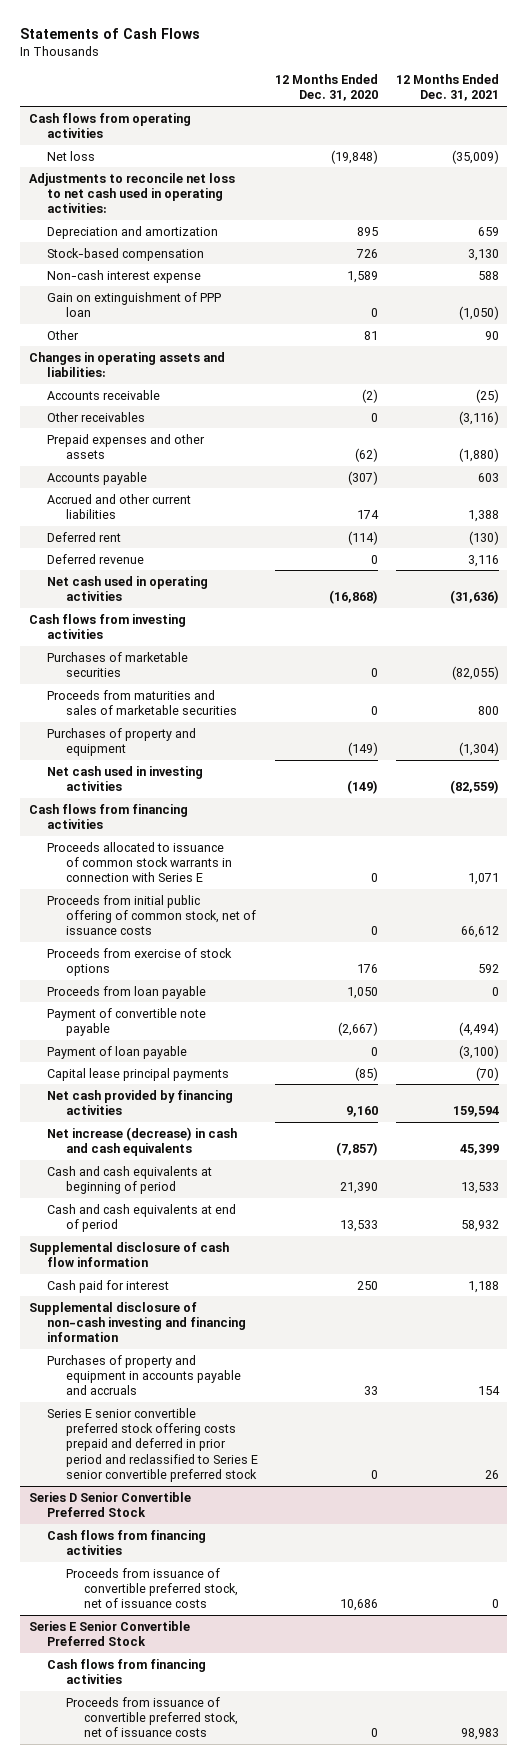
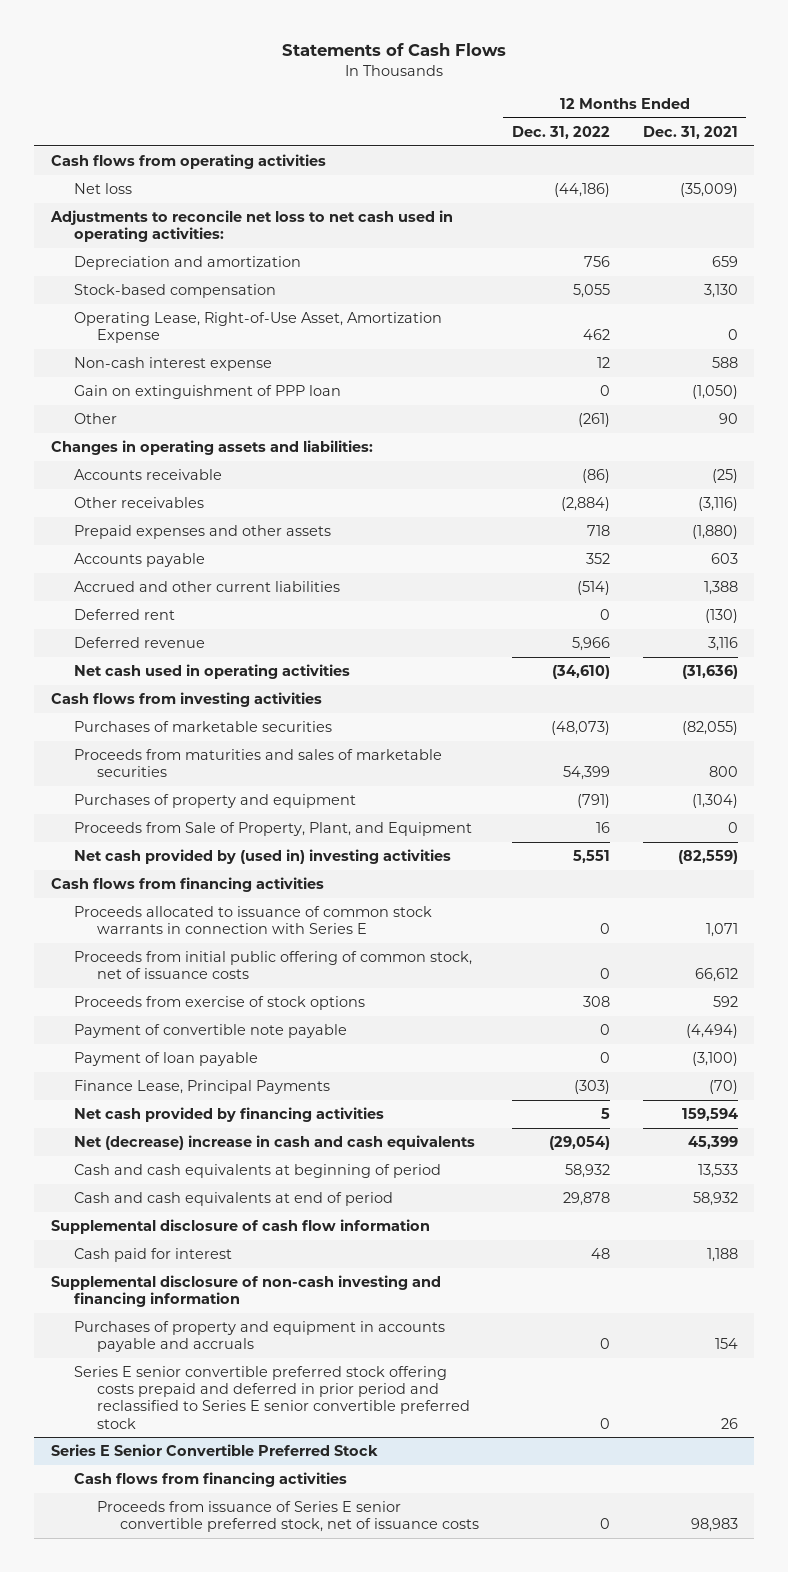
- | 12 Months Ended Dec. 31, 2020 | 12 Months Ended Dec. 31, 2021
+ | 12 Months Ended Dec. 31, 2022 | 12 Months Ended Dec. 31, 2021
+ Operating Lease, Right-of-Use Asset, Amortization Expense | 462 | 0
- Net cash used in investing activities | (149) | (82,559)
+ Proceeds from Sale of Property, Plant, and Equipment | 16 | 0
+ Net cash provided by (used in) investing activities | 5,551 | (82,559)
- Proceeds from loan payable | 1,050 | 0
- Capital lease principal payments | (85) | (70)
+ Finance Lease, Principal Payments | (303) | (70)
- Net increase (decrease) in cash and cash equivalents | (7,857) | 45,399
+ Net (decrease) increase in cash and cash equivalents | (29,054) | 45,399
- Series D Senior Convertible Preferred Stock
- Cash flows from financing activities
- Proceeds from issuance of convertible preferred stock, net of issuance costs | 10,686 | 0
@ Series E Senior Convertible Preferred Stock
- Proceeds from issuance of convertible preferred stock, net of issuance costs | 0 | 98,983
+ Proceeds from issuance of Series E senior convertible preferred stock, net of issuance costs | 0 | 98,983

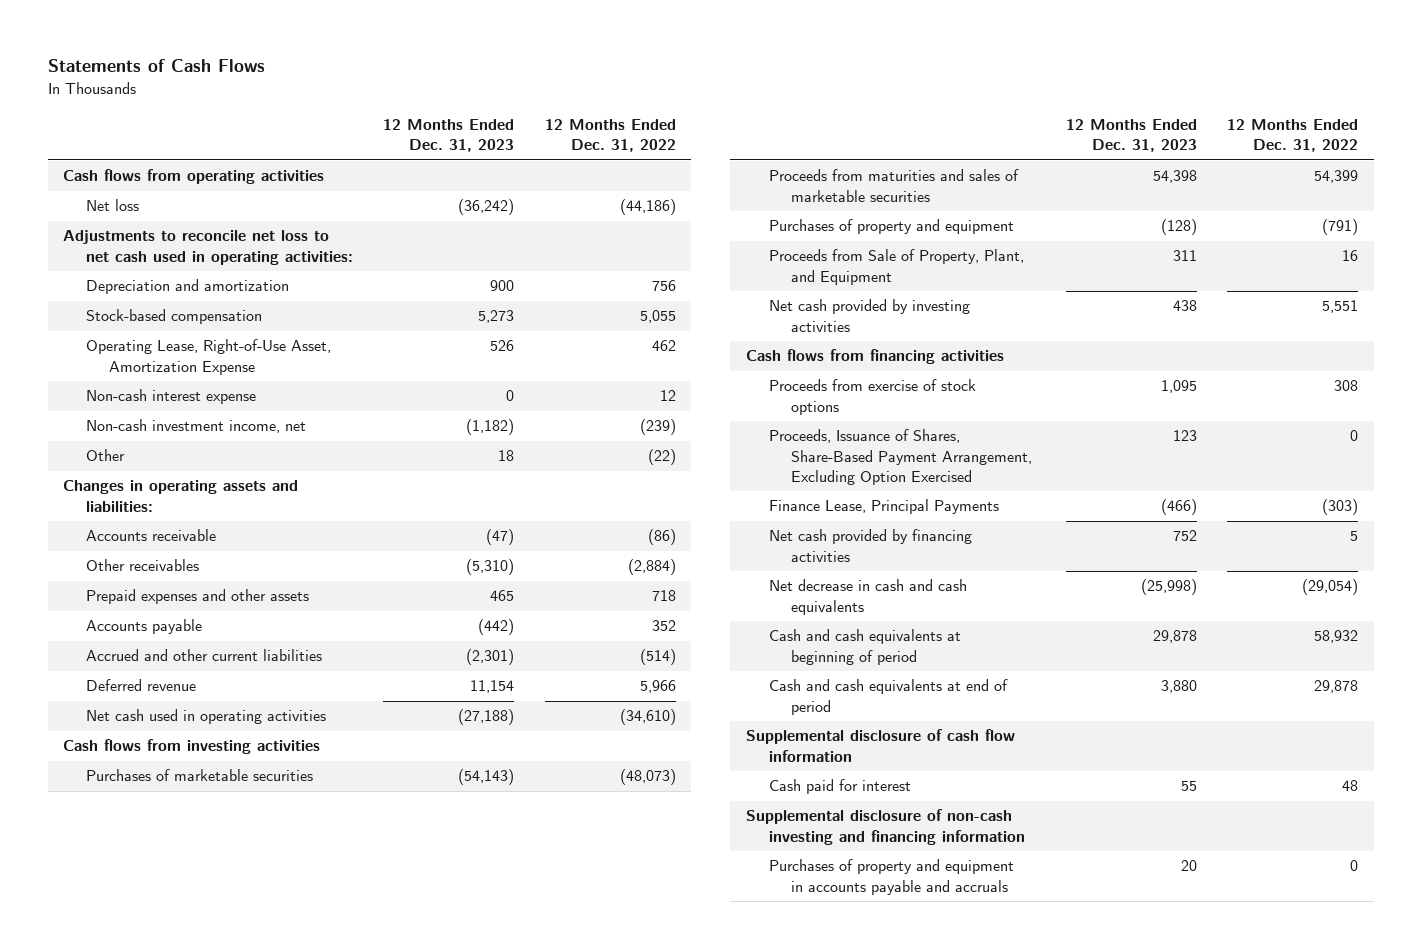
- | 12 Months Ended Dec. 31, 2022 | 12 Months Ended Dec. 31, 2021
+ | 12 Months Ended Dec. 31, 2023 | 12 Months Ended Dec. 31, 2022
- Gain on extinguishment of PPP loan | 0 | (1,050)
- Other | (261) | 90
+ Non-cash investment income, net | (1,182) | (239)
+ Other | 18 | (22)
- Deferred rent | 0 | (130)
- Net cash provided by (used in) investing activities | 5,551 | (82,559)
+ Net cash provided by investing activities | 438 | 5,551
- Proceeds allocated to issuance of common stock warrants in connection with Series E | 0 | 1,071
- Proceeds from initial public offering of common stock, net of issuance costs | 0 | 66,612
- Payment of convertible note payable | 0 | (4,494)
- Payment of loan payable | 0 | (3,100)
+ Proceeds, Issuance of Shares, Share-Based Payment Arrangement, Excluding Option Exercised | 123 | 0
- Net (decrease) increase in cash and cash equivalents | (29,054) | 45,399
+ Net decrease in cash and cash equivalents | (25,998) | (29,054)
- Series E senior convertible preferred stock offering costs prepaid and deferred in prior period and reclassified to Series E senior convertible preferred stock | 0 | 26
- Series E Senior Convertible Preferred Stock
- Cash flows from financing activities
- Proceeds from issuance of Series E senior convertible preferred stock, net of issuance costs | 0 | 98,983

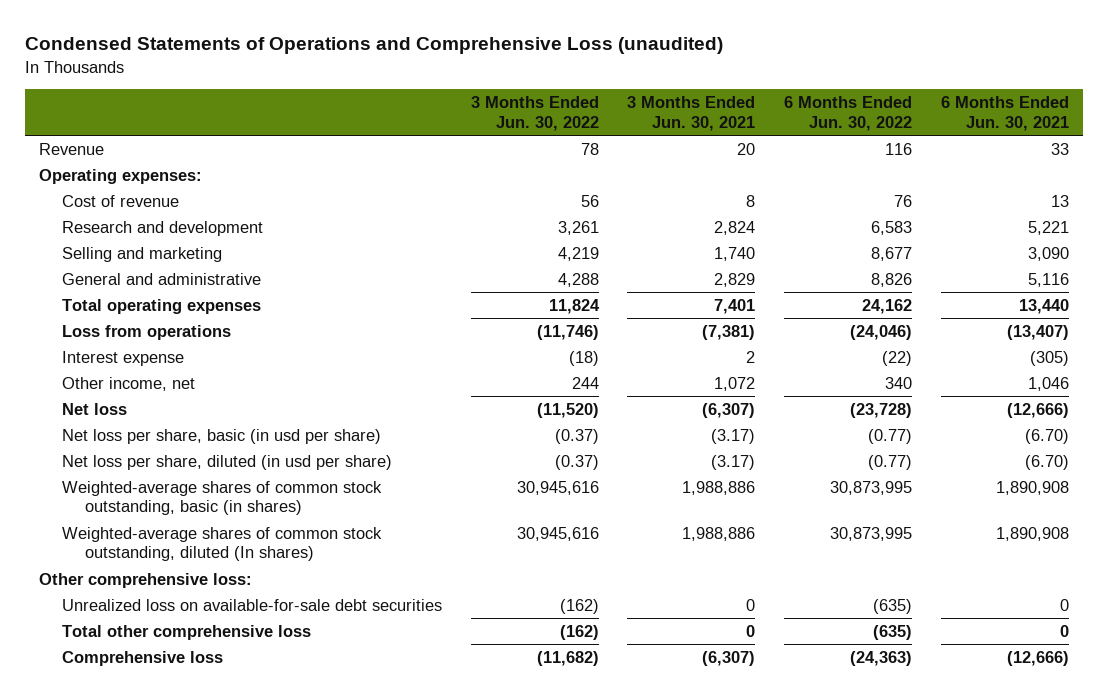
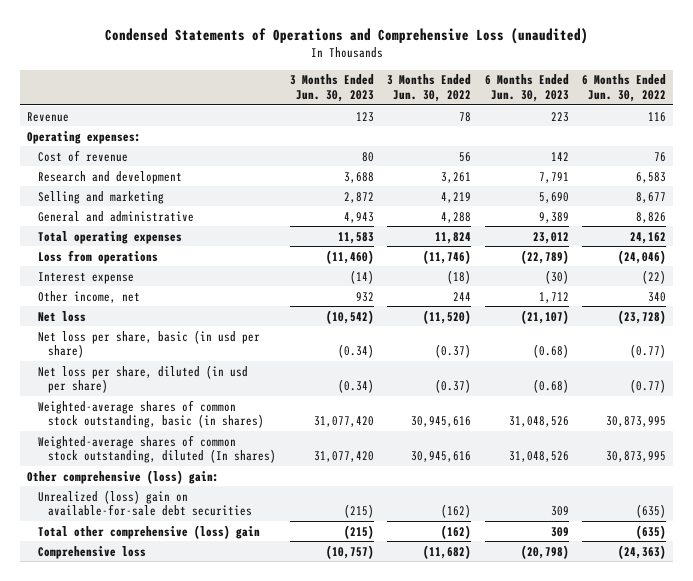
- | 3 Months Ended Jun. 30, 2022 | 3 Months Ended Jun. 30, 2021 | 6 Months Ended Jun. 30, 2022 | 6 Months Ended Jun. 30, 2021
+ | 3 Months Ended Jun. 30, 2023 | 3 Months Ended Jun. 30, 2022 | 6 Months Ended Jun. 30, 2023 | 6 Months Ended Jun. 30, 2022
- Other comprehensive loss:
- Unrealized loss on available-for-sale debt securities | (162) | 0 | (635) | 0
- Total other comprehensive loss | (162) | 0 | (635) | 0
+ Other comprehensive (loss) gain:
+ Unrealized (loss) gain on available-for-sale debt securities | (215) | (162) | 309 | (635)
+ Total other comprehensive (loss) gain | (215) | (162) | 309 | (635)

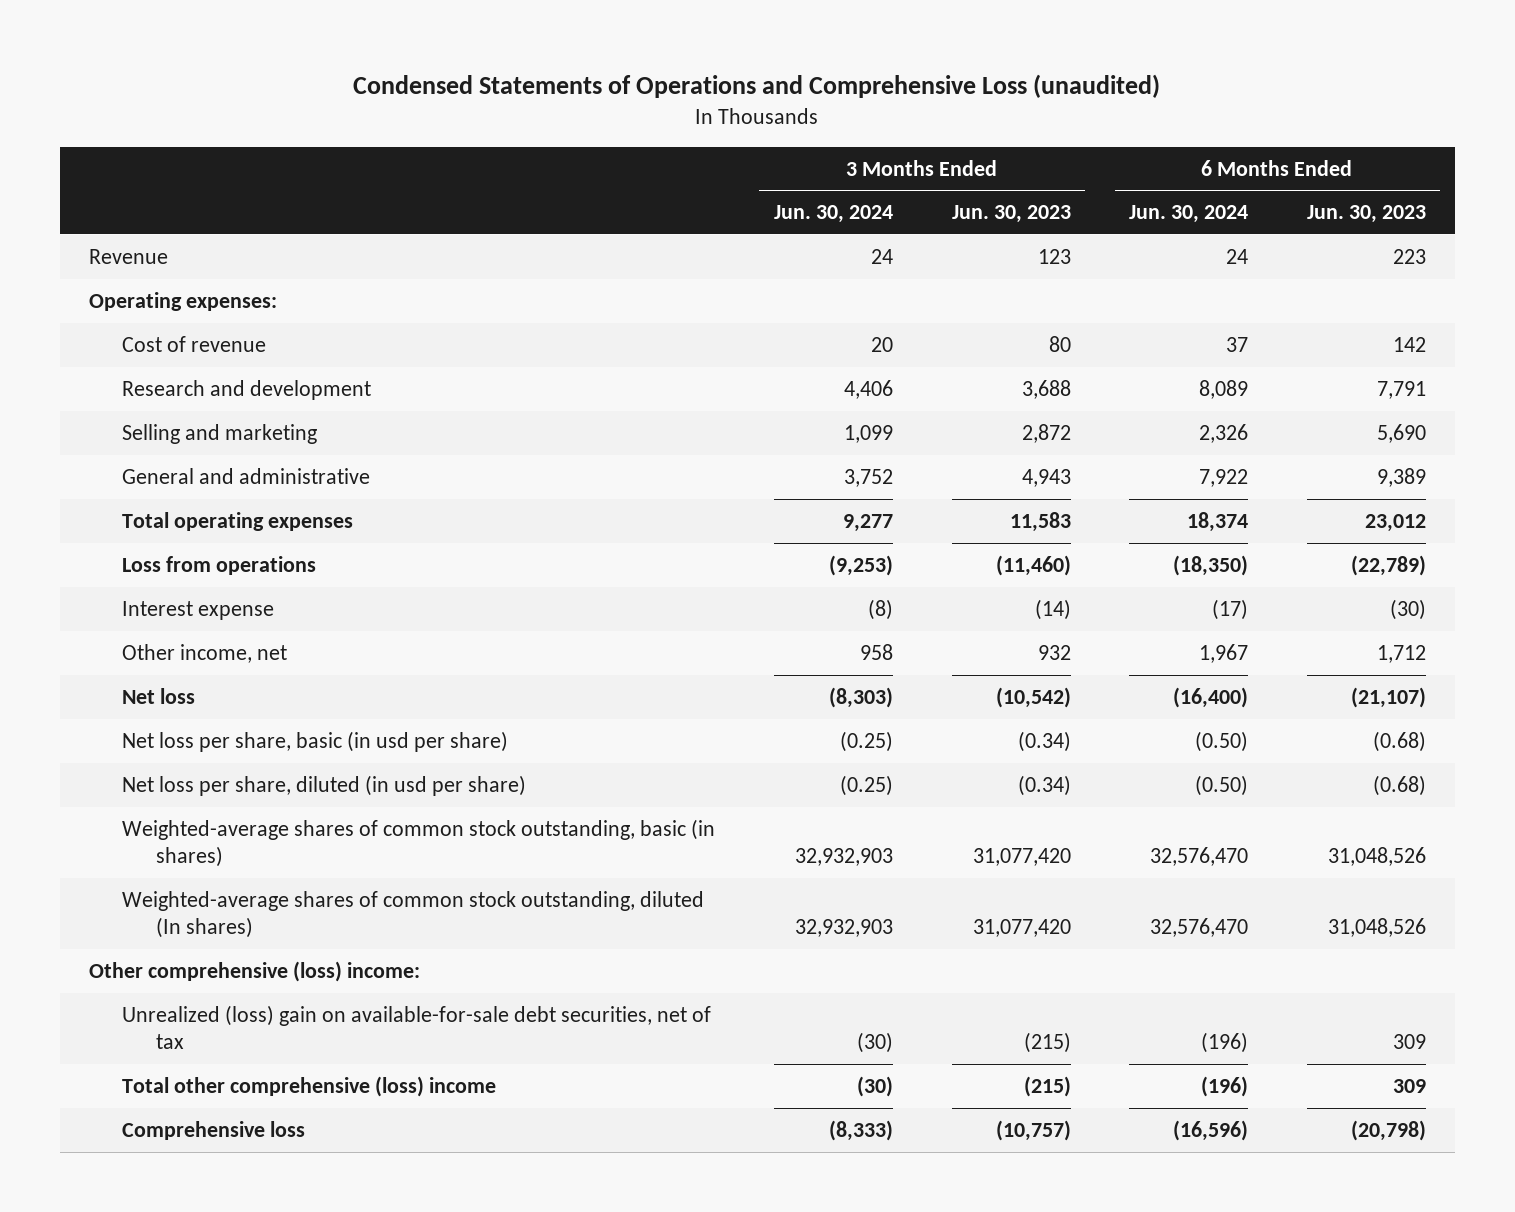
- | 3 Months Ended Jun. 30, 2023 | 3 Months Ended Jun. 30, 2022 | 6 Months Ended Jun. 30, 2023 | 6 Months Ended Jun. 30, 2022
+ | 3 Months Ended Jun. 30, 2024 | 3 Months Ended Jun. 30, 2023 | 6 Months Ended Jun. 30, 2024 | 6 Months Ended Jun. 30, 2023
- Other comprehensive (loss) gain:
- Unrealized (loss) gain on available-for-sale debt securities | (215) | (162) | 309 | (635)
- Total other comprehensive (loss) gain | (215) | (162) | 309 | (635)
+ Other comprehensive (loss) income:
+ Unrealized (loss) gain on available-for-sale debt securities, net of tax | (30) | (215) | (196) | 309
+ Total other comprehensive (loss) income | (30) | (215) | (196) | 309

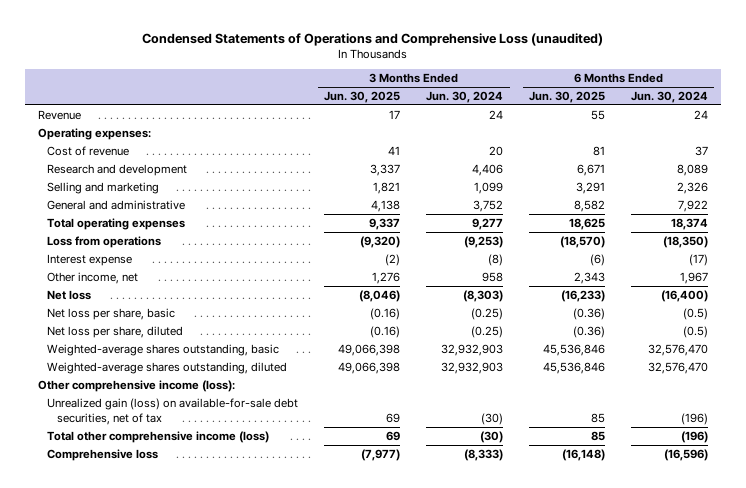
- | 3 Months Ended Jun. 30, 2024 | 3 Months Ended Jun. 30, 2023 | 6 Months Ended Jun. 30, 2024 | 6 Months Ended Jun. 30, 2023
+ | 3 Months Ended Jun. 30, 2025 | 3 Months Ended Jun. 30, 2024 | 6 Months Ended Jun. 30, 2025 | 6 Months Ended Jun. 30, 2024
- Net loss per share, basic (in usd per share) | (0.25) | (0.34) | (0.50) | (0.68)
- Net loss per share, diluted (in usd per share) | (0.25) | (0.34) | (0.50) | (0.68)
- Weighted-average shares of common stock outstanding, basic (in shares) | 32,932,903 | 31,077,420 | 32,576,470 | 31,048,526
- Weighted-average shares of common stock outstanding, diluted (In shares) | 32,932,903 | 31,077,420 | 32,576,470 | 31,048,526
- Other comprehensive (loss) income:
- Unrealized (loss) gain on available-for-sale debt securities, net of tax | (30) | (215) | (196) | 309
- Total other comprehensive (loss) income | (30) | (215) | (196) | 309
+ Net loss per share, basic | (0.16) | (0.25) | (0.36) | (0.5)
+ Net loss per share, diluted | (0.16) | (0.25) | (0.36) | (0.5)
+ Weighted-average shares outstanding, basic | 49,066,398 | 32,932,903 | 45,536,846 | 32,576,470
+ Weighted-average shares outstanding, diluted | 49,066,398 | 32,932,903 | 45,536,846 | 32,576,470
+ Other comprehensive income (loss):
+ Unrealized gain (loss) on available-for-sale debt securities, net of tax | 69 | (30) | 85 | (196)
+ Total other comprehensive income (loss) | 69 | (30) | 85 | (196)

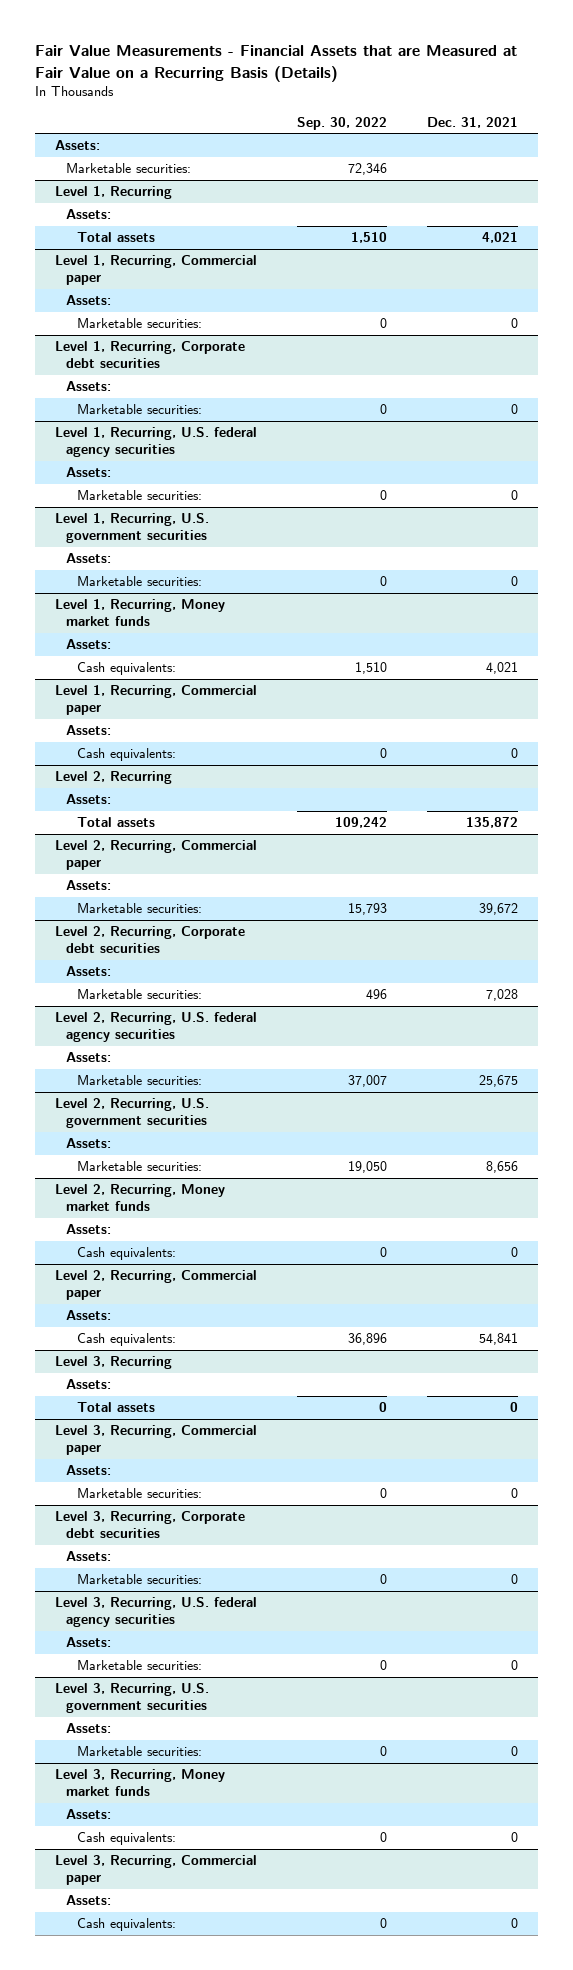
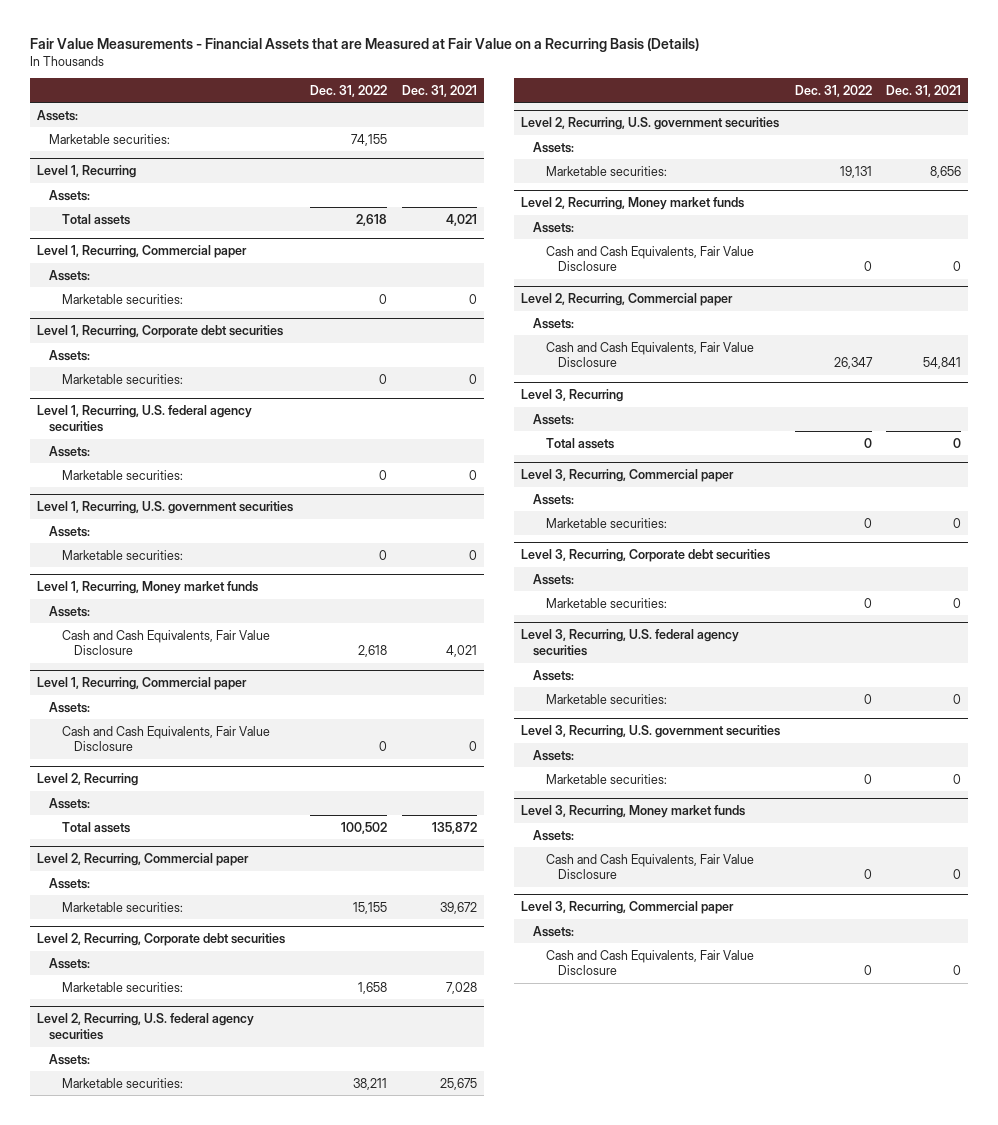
- | Sep. 30, 2022 | Dec. 31, 2021
+ | Dec. 31, 2022 | Dec. 31, 2021
@ Level 1, Recurring, Money market funds
- Cash equivalents: | 1,510 | 4,021
+ Cash and Cash Equivalents, Fair Value Disclosure | 2,618 | 4,021
@ Level 1, Recurring, Commercial paper
- Cash equivalents: | 0 | 0
+ Cash and Cash Equivalents, Fair Value Disclosure | 0 | 0
@ Level 2, Recurring, Money market funds
- Cash equivalents: | 0 | 0
+ Cash and Cash Equivalents, Fair Value Disclosure | 0 | 0
@ Level 2, Recurring, Commercial paper
- Cash equivalents: | 36,896 | 54,841
+ Cash and Cash Equivalents, Fair Value Disclosure | 26,347 | 54,841
@ Level 3, Recurring, Money market funds
- Cash equivalents: | 0 | 0
+ Cash and Cash Equivalents, Fair Value Disclosure | 0 | 0
@ Level 3, Recurring, Commercial paper
- Cash equivalents: | 0 | 0
+ Cash and Cash Equivalents, Fair Value Disclosure | 0 | 0

